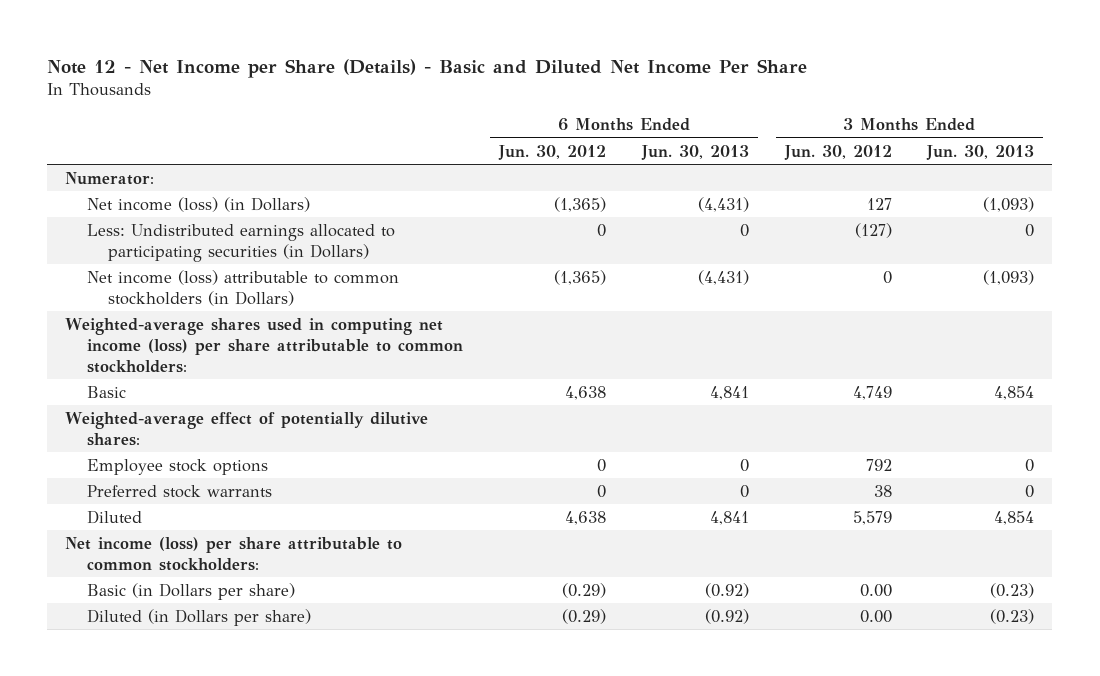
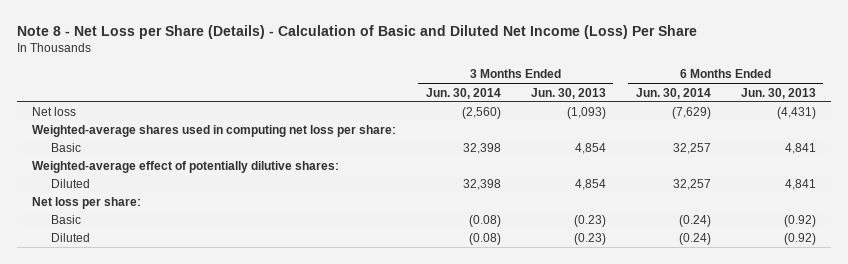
- Note 12 - Net Income per Share (Details) - Basic and Diluted Net Income Per Share
+ Note 8 - Net Loss per Share (Details) - Calculation of Basic and Diluted Net Income (Loss) Per Share
- | 6 Months Ended Jun. 30, 2012 | 6 Months Ended Jun. 30, 2013 | 3 Months Ended Jun. 30, 2012 | 3 Months Ended Jun. 30, 2013
+ | 3 Months Ended Jun. 30, 2014 | 3 Months Ended Jun. 30, 2013 | 6 Months Ended Jun. 30, 2014 | 6 Months Ended Jun. 30, 2013
- Numerator:
- Net income (loss) (in Dollars) | (1,365) | (4,431) | 127 | (1,093)
- Less: Undistributed earnings allocated to participating securities (in Dollars) | 0 | 0 | (127) | 0
- Net income (loss) attributable to common stockholders (in Dollars) | (1,365) | (4,431) | 0 | (1,093)
- Weighted-average shares used in computing net income (loss) per share attributable to common stockholders:
+ Net loss | (2,560) | (1,093) | (7,629) | (4,431)
+ Weighted-average shares used in computing net loss per share:
- Employee stock options | 0 | 0 | 792 | 0
- Preferred stock warrants | 0 | 0 | 38 | 0
- Net income (loss) per share attributable to common stockholders:
- Basic (in Dollars per share) | (0.29) | (0.92) | 0.00 | (0.23)
- Diluted (in Dollars per share) | (0.29) | (0.92) | 0.00 | (0.23)
+ Net loss per share:
+ Basic | (0.08) | (0.23) | (0.24) | (0.92)
+ Diluted | (0.08) | (0.23) | (0.24) | (0.92)

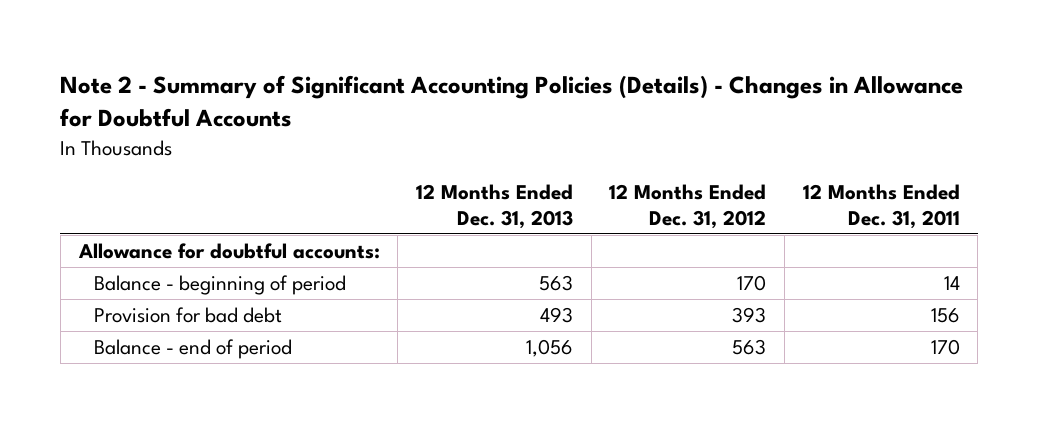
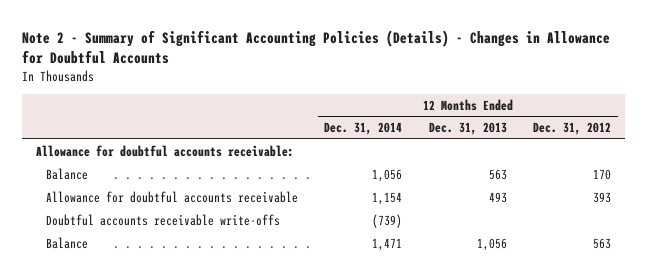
- | 12 Months Ended Dec. 31, 2013 | 12 Months Ended Dec. 31, 2012 | 12 Months Ended Dec. 31, 2011
+ | 12 Months Ended Dec. 31, 2014 | 12 Months Ended Dec. 31, 2013 | 12 Months Ended Dec. 31, 2012
- Allowance for doubtful accounts:
- Balance - beginning of period | 563 | 170 | 14
- Provision for bad debt | 493 | 393 | 156
- Balance - end of period | 1,056 | 563 | 170
+ Allowance for doubtful accounts receivable:
+ Balance | 1,056 | 563 | 170
+ Allowance for doubtful accounts receivable | 1,154 | 493 | 393
+ Doubtful accounts receivable write-offs | (739) | |
+ Balance | 1,471 | 1,056 | 563

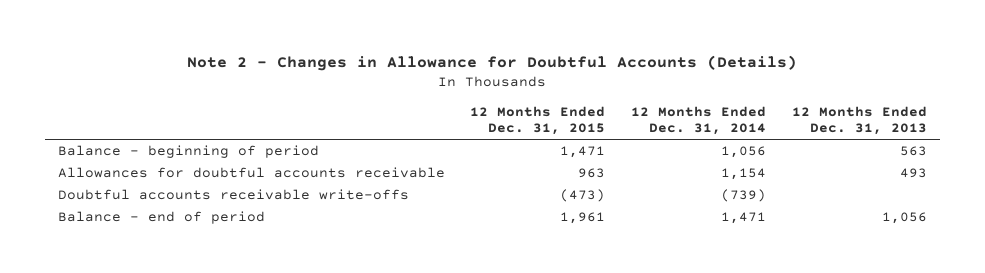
- Note 2 - Summary of Significant Accounting Policies (Details) - Changes in Allowance for Doubtful Accounts
+ Note 2 - Changes in Allowance for Doubtful Accounts (Details)
- | 12 Months Ended Dec. 31, 2014 | 12 Months Ended Dec. 31, 2013 | 12 Months Ended Dec. 31, 2012
+ | 12 Months Ended Dec. 31, 2015 | 12 Months Ended Dec. 31, 2014 | 12 Months Ended Dec. 31, 2013
- Allowance for doubtful accounts receivable:
- Balance | 1,056 | 563 | 170
- Allowance for doubtful accounts receivable | 1,154 | 493 | 393
+ Balance - beginning of period | 1,471 | 1,056 | 563
+ Allowances for doubtful accounts receivable | 963 | 1,154 | 493
- Balance | 1,471 | 1,056 | 563
+ Balance - end of period | 1,961 | 1,471 | 1,056

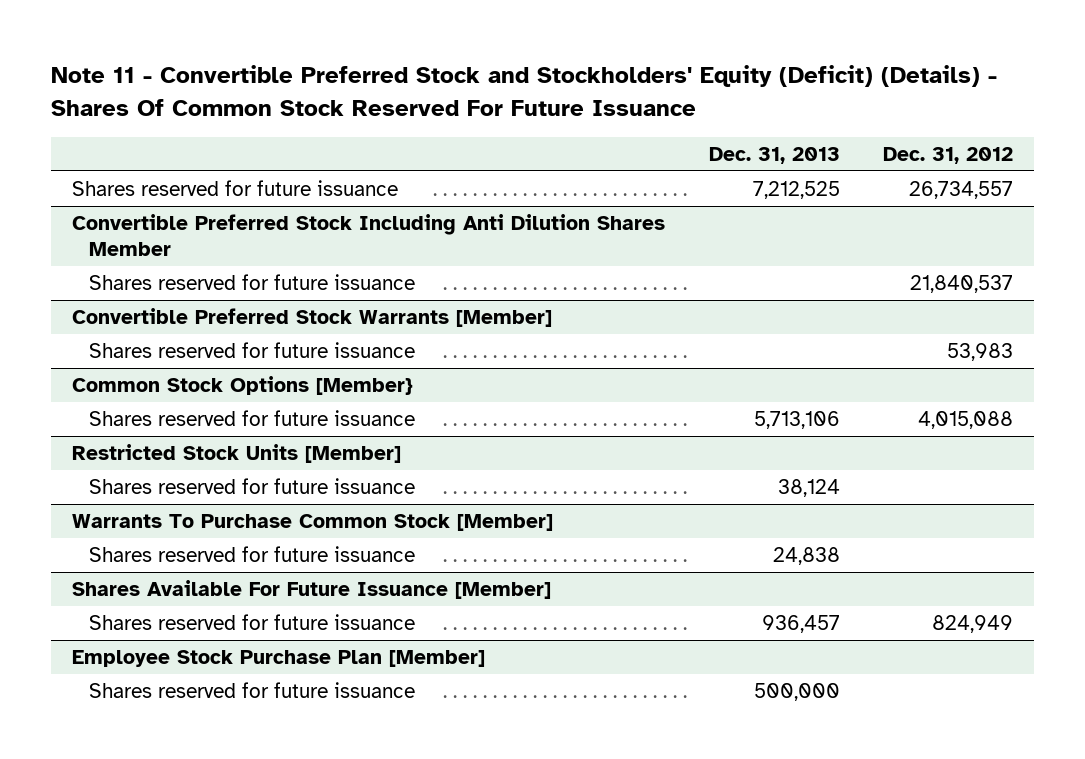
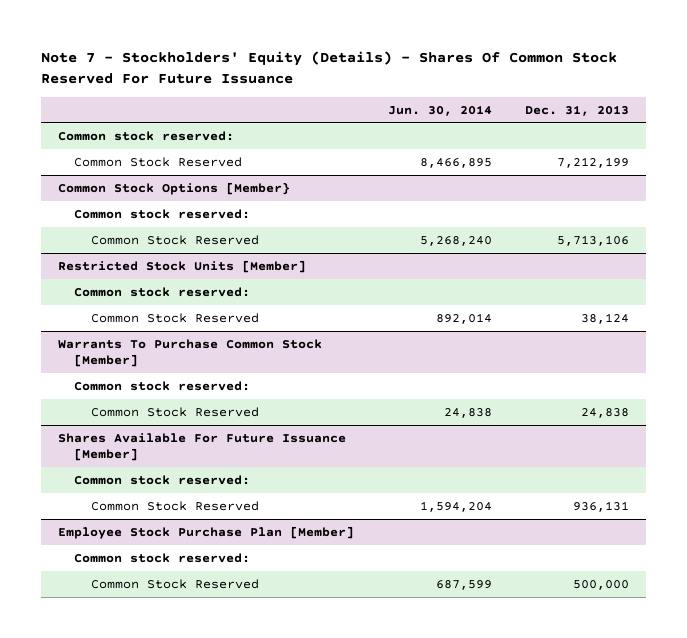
- Note 11 - Convertible Preferred Stock and Stockholders' Equity (Deficit) (Details) - Shares Of Common Stock Reserved For Future Issuance
+ Note 7 - Stockholders' Equity (Details) - Shares Of Common Stock Reserved For Future Issuance
- | Dec. 31, 2013 | Dec. 31, 2012
+ | Jun. 30, 2014 | Dec. 31, 2013
- Shares reserved for future issuance | 7,212,525 | 26,734,557
- Convertible Preferred Stock Including Anti Dilution Shares Member
- Shares reserved for future issuance | | 21,840,537
- Convertible Preferred Stock Warrants [Member]
- Shares reserved for future issuance | | 53,983
+ Common stock reserved:
+ Common Stock Reserved | 8,466,895 | 7,212,199
@ Common Stock Options [Member}
- Shares reserved for future issuance | 5,713,106 | 4,015,088
+ Common stock reserved:
+ Common Stock Reserved | 5,268,240 | 5,713,106
@ Restricted Stock Units [Member]
- Shares reserved for future issuance | 38,124 |
+ Common stock reserved:
+ Common Stock Reserved | 892,014 | 38,124
@ Warrants To Purchase Common Stock [Member]
- Shares reserved for future issuance | 24,838 |
+ Common stock reserved:
+ Common Stock Reserved | 24,838 | 24,838
@ Shares Available For Future Issuance [Member]
- Shares reserved for future issuance | 936,457 | 824,949
+ Common stock reserved:
+ Common Stock Reserved | 1,594,204 | 936,131
@ Employee Stock Purchase Plan [Member]
- Shares reserved for future issuance | 500,000 |
+ Common stock reserved:
+ Common Stock Reserved | 687,599 | 500,000

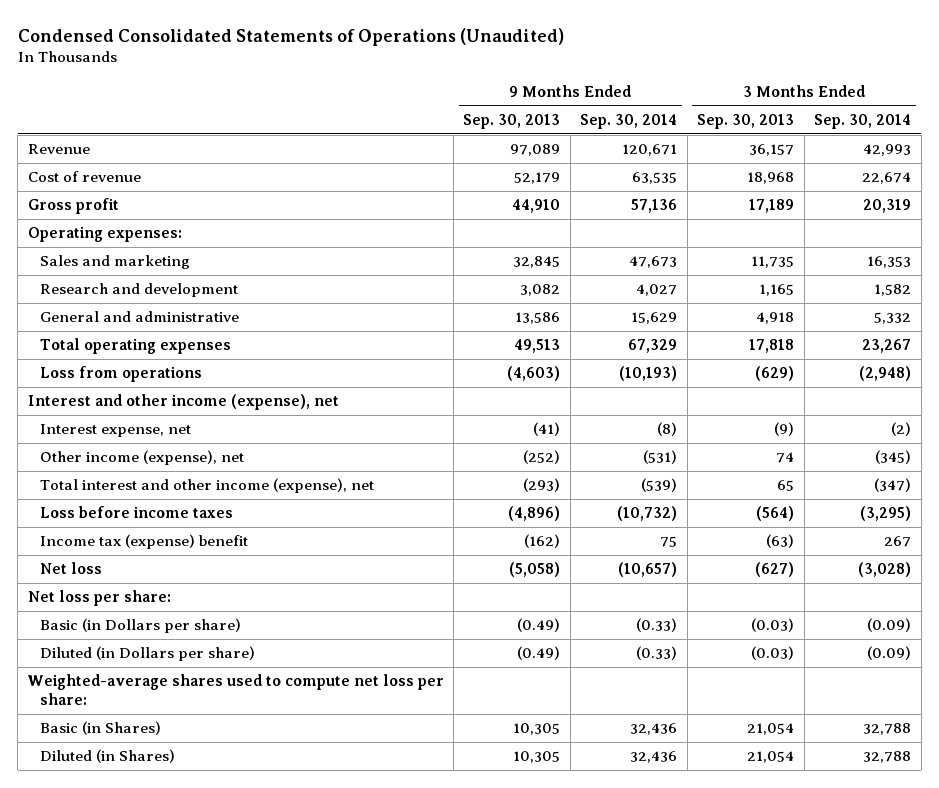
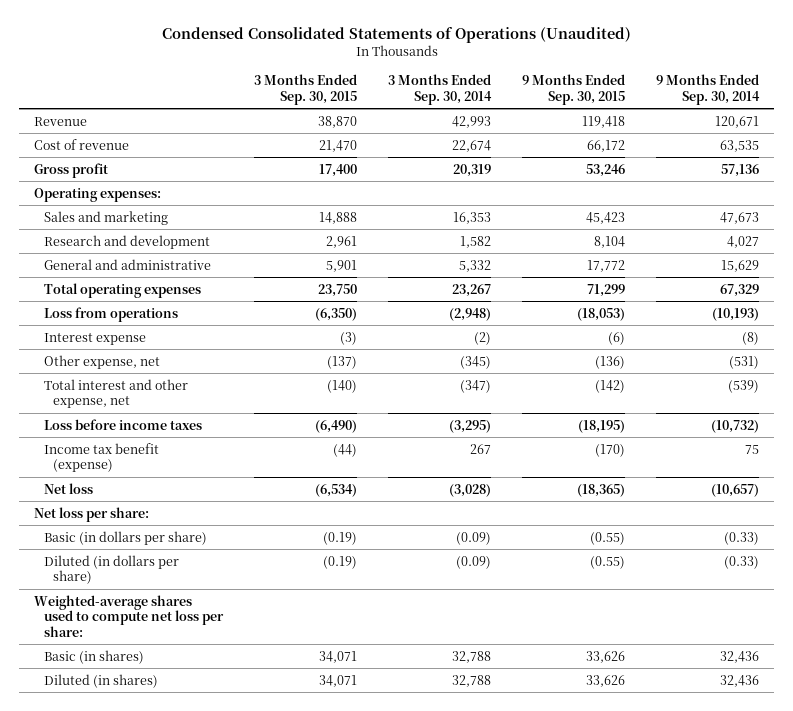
- | 9 Months Ended Sep. 30, 2013 | 9 Months Ended Sep. 30, 2014 | 3 Months Ended Sep. 30, 2013 | 3 Months Ended Sep. 30, 2014
+ | 3 Months Ended Sep. 30, 2015 | 3 Months Ended Sep. 30, 2014 | 9 Months Ended Sep. 30, 2015 | 9 Months Ended Sep. 30, 2014
- Interest and other income (expense), net
- Interest expense, net | (41) | (8) | (9) | (2)
- Other income (expense), net | (252) | (531) | 74 | (345)
- Total interest and other income (expense), net | (293) | (539) | 65 | (347)
+ Interest expense | (3) | (2) | (6) | (8)
+ Other expense, net | (137) | (345) | (136) | (531)
+ Total interest and other expense, net | (140) | (347) | (142) | (539)
- Income tax (expense) benefit | (162) | 75 | (63) | 267
+ Income tax benefit (expense) | (44) | 267 | (170) | 75
- Basic (in Dollars per share) | (0.49) | (0.33) | (0.03) | (0.09)
- Diluted (in Dollars per share) | (0.49) | (0.33) | (0.03) | (0.09)
+ Basic (in dollars per share) | (0.19) | (0.09) | (0.55) | (0.33)
+ Diluted (in dollars per share) | (0.19) | (0.09) | (0.55) | (0.33)
- Basic (in Shares) | 10,305 | 32,436 | 21,054 | 32,788
- Diluted (in Shares) | 10,305 | 32,436 | 21,054 | 32,788
+ Basic (in shares) | 34,071 | 32,788 | 33,626 | 32,436
+ Diluted (in shares) | 34,071 | 32,788 | 33,626 | 32,436

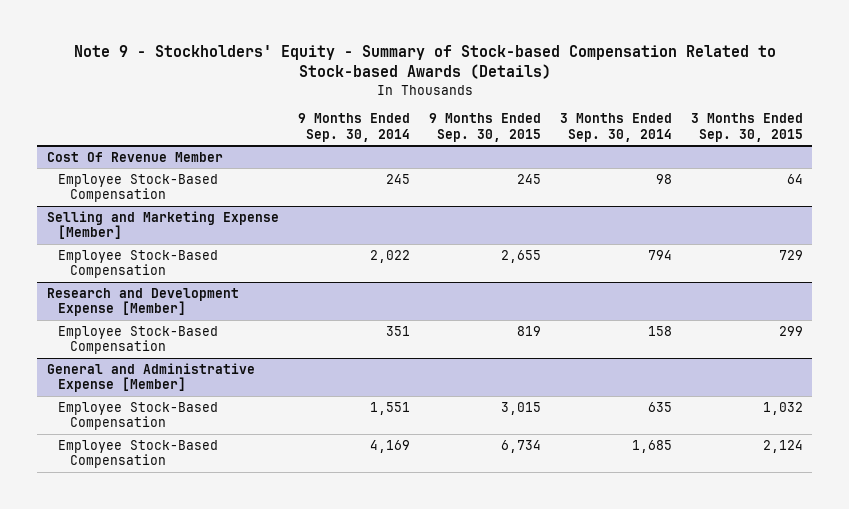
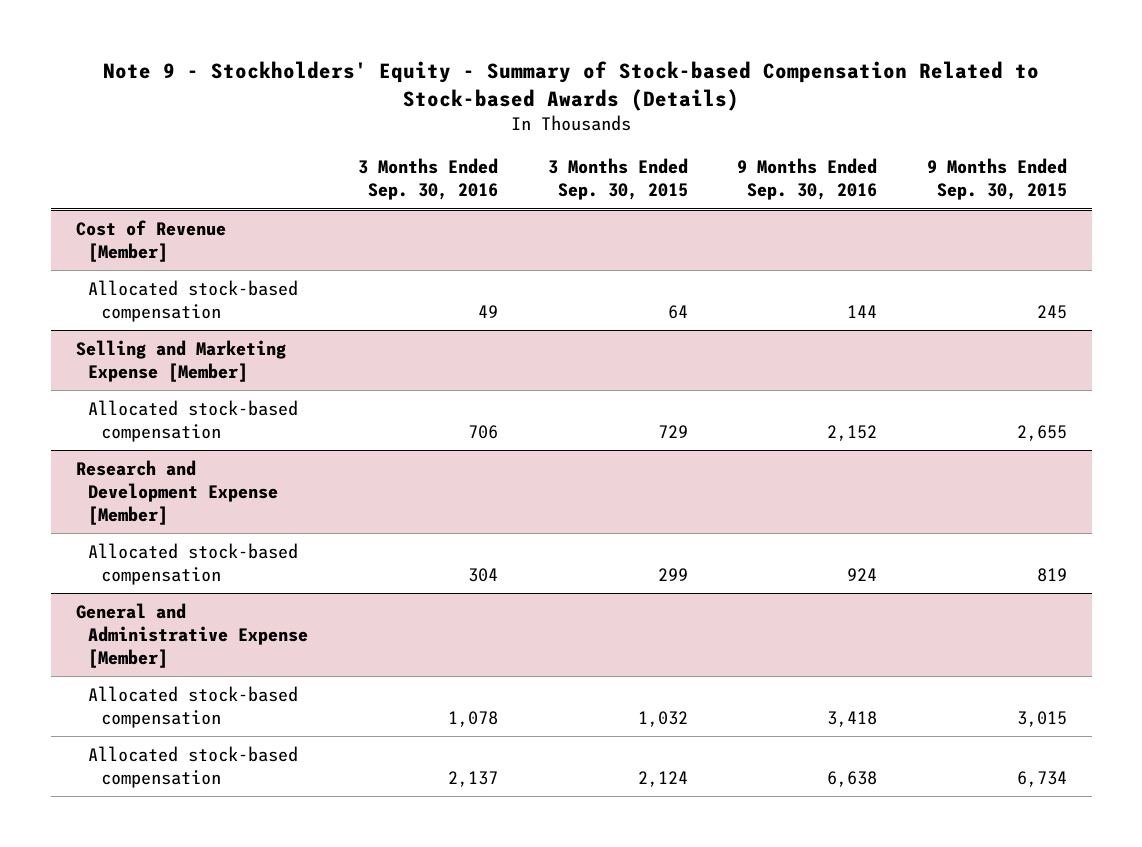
- | 9 Months Ended Sep. 30, 2014 | 9 Months Ended Sep. 30, 2015 | 3 Months Ended Sep. 30, 2014 | 3 Months Ended Sep. 30, 2015
+ | 3 Months Ended Sep. 30, 2016 | 3 Months Ended Sep. 30, 2015 | 9 Months Ended Sep. 30, 2016 | 9 Months Ended Sep. 30, 2015
- Cost Of Revenue Member
- Employee Stock-Based Compensation | 245 | 245 | 98 | 64
+ Cost of Revenue [Member]
+ Allocated stock-based compensation | 49 | 64 | 144 | 245
@ Selling and Marketing Expense [Member]
- Employee Stock-Based Compensation | 2,022 | 2,655 | 794 | 729
+ Allocated stock-based compensation | 706 | 729 | 2,152 | 2,655
@ Research and Development Expense [Member]
- Employee Stock-Based Compensation | 351 | 819 | 158 | 299
+ Allocated stock-based compensation | 304 | 299 | 924 | 819
@ General and Administrative Expense [Member]
- Employee Stock-Based Compensation | 1,551 | 3,015 | 635 | 1,032
- Employee Stock-Based Compensation | 4,169 | 6,734 | 1,685 | 2,124
+ Allocated stock-based compensation | 1,078 | 1,032 | 3,418 | 3,015
+ Allocated stock-based compensation | 2,137 | 2,124 | 6,638 | 6,734

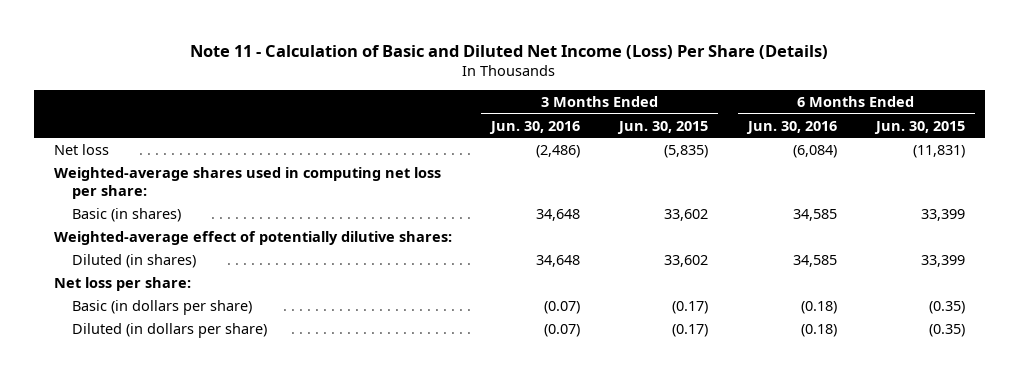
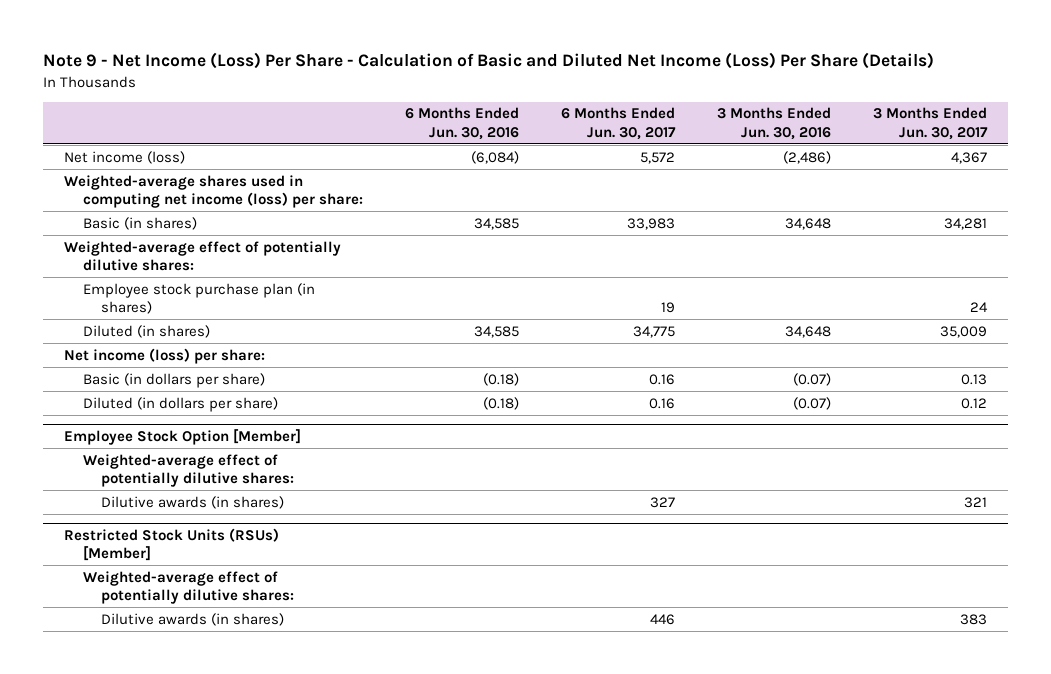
- Note 11 - Calculation of Basic and Diluted Net Income (Loss) Per Share (Details)
+ Note 9 - Net Income (Loss) Per Share - Calculation of Basic and Diluted Net Income (Loss) Per Share (Details)
- | 3 Months Ended Jun. 30, 2016 | 3 Months Ended Jun. 30, 2015 | 6 Months Ended Jun. 30, 2016 | 6 Months Ended Jun. 30, 2015
+ | 6 Months Ended Jun. 30, 2016 | 6 Months Ended Jun. 30, 2017 | 3 Months Ended Jun. 30, 2016 | 3 Months Ended Jun. 30, 2017
- Net loss | (2,486) | (5,835) | (6,084) | (11,831)
- Weighted-average shares used in computing net loss per share:
+ Net income (loss) | (6,084) | 5,572 | (2,486) | 4,367
+ Weighted-average shares used in computing net income (loss) per share:
+ Employee stock purchase plan (in shares) | | 19 | | 24
- Net loss per share:
+ Net income (loss) per share:
+ Employee Stock Option [Member]
+ Weighted-average effect of potentially dilutive shares:
+ Dilutive awards (in shares) | | 327 | | 321
+ Restricted Stock Units (RSUs) [Member]
+ Weighted-average effect of potentially dilutive shares:
+ Dilutive awards (in shares) | | 446 | | 383

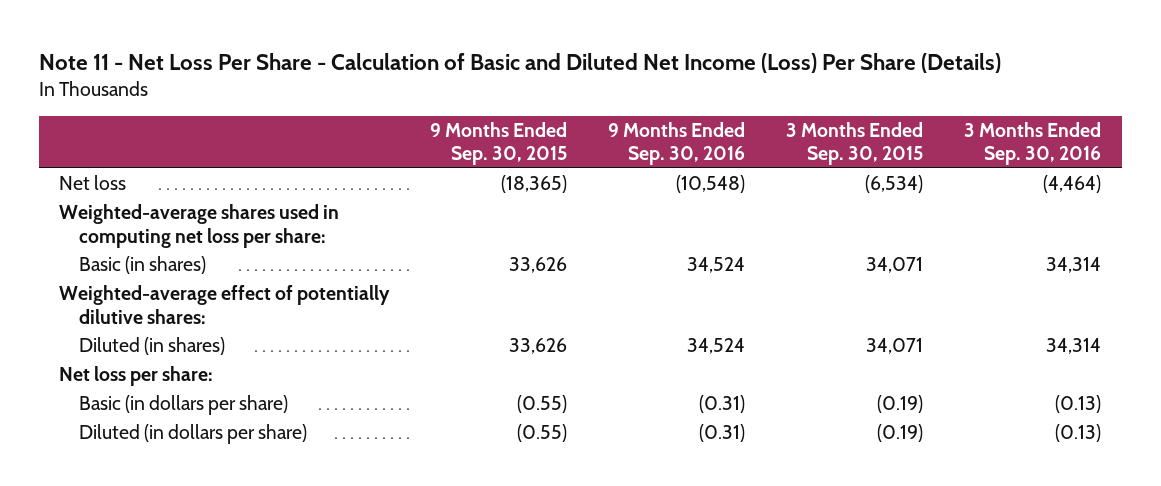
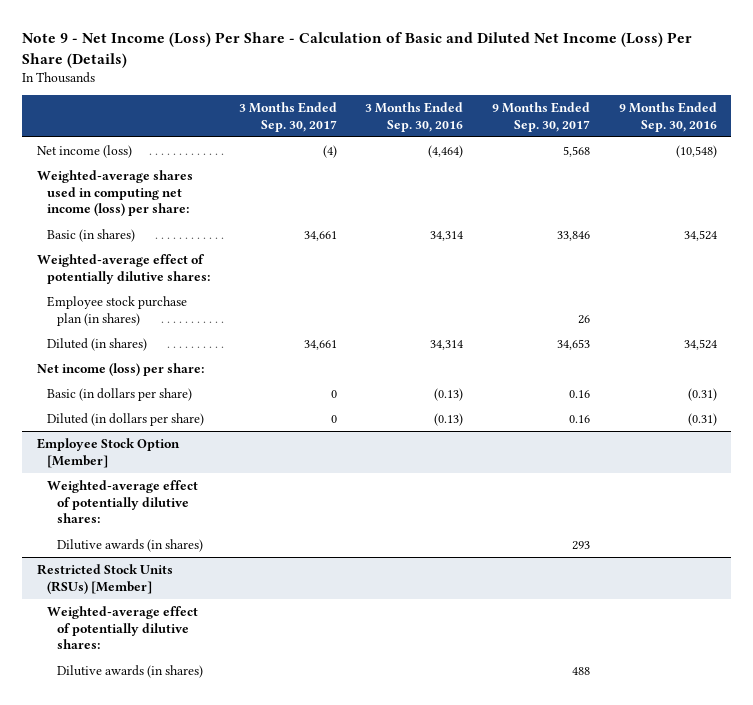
- Note 11 - Net Loss Per Share - Calculation of Basic and Diluted Net Income (Loss) Per Share (Details)
+ Note 9 - Net Income (Loss) Per Share - Calculation of Basic and Diluted Net Income (Loss) Per Share (Details)
- | 9 Months Ended Sep. 30, 2015 | 9 Months Ended Sep. 30, 2016 | 3 Months Ended Sep. 30, 2015 | 3 Months Ended Sep. 30, 2016
+ | 3 Months Ended Sep. 30, 2017 | 3 Months Ended Sep. 30, 2016 | 9 Months Ended Sep. 30, 2017 | 9 Months Ended Sep. 30, 2016
- Net loss | (18,365) | (10,548) | (6,534) | (4,464)
- Weighted-average shares used in computing net loss per share:
+ Net income (loss) | (4) | (4,464) | 5,568 | (10,548)
+ Weighted-average shares used in computing net income (loss) per share:
+ Employee stock purchase plan (in shares) | | | 26 |
- Net loss per share:
+ Net income (loss) per share:
+ Employee Stock Option [Member]
+ Weighted-average effect of potentially dilutive shares:
+ Dilutive awards (in shares) | | | 293 |
+ Restricted Stock Units (RSUs) [Member]
+ Weighted-average effect of potentially dilutive shares:
+ Dilutive awards (in shares) | | | 488 |

